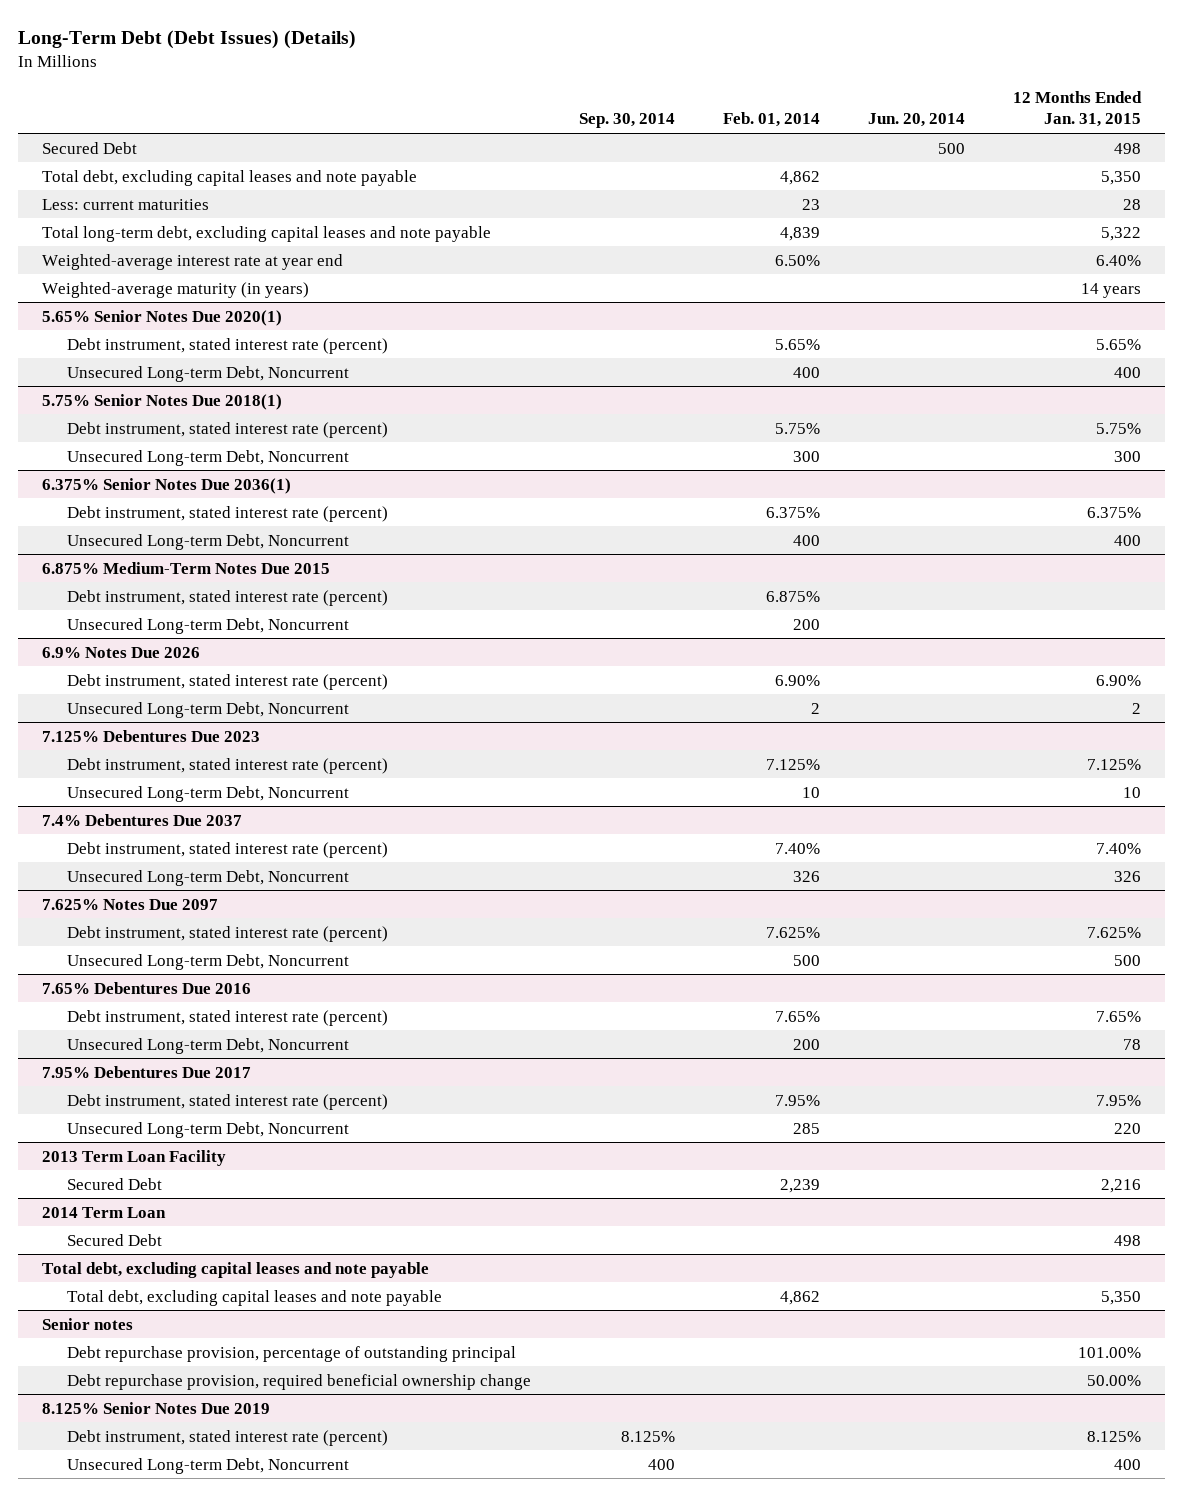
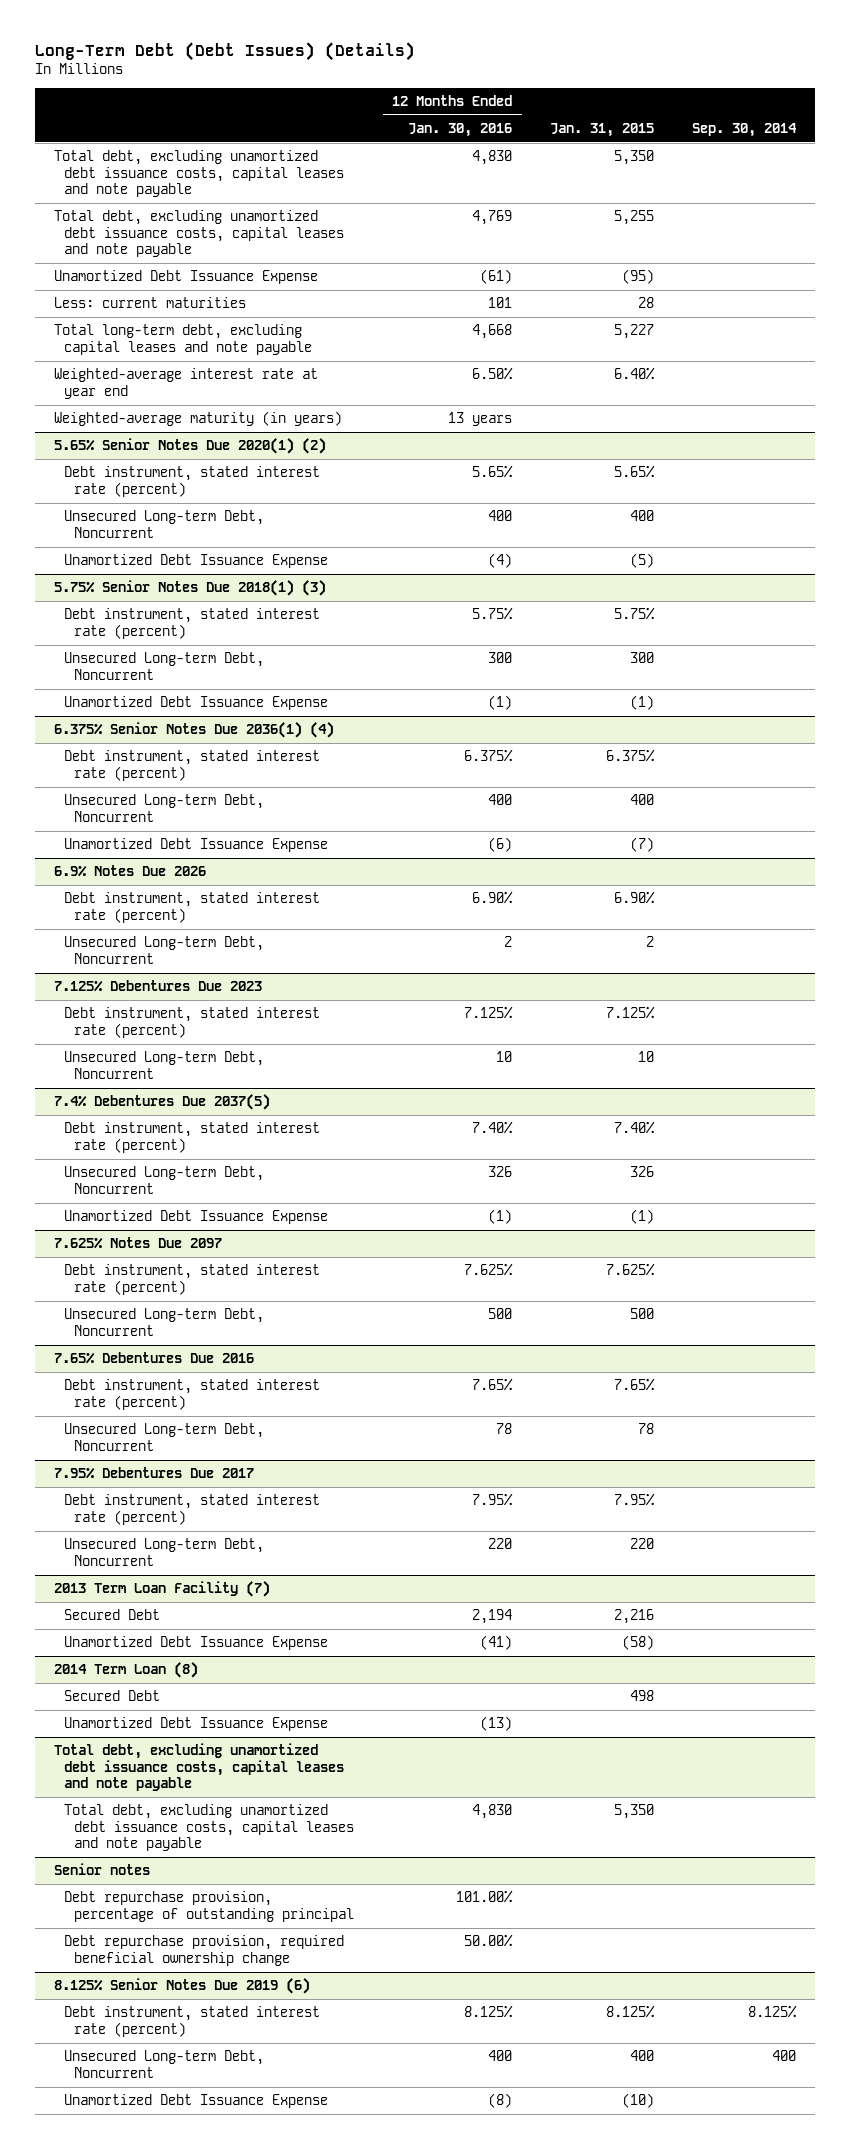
- | Sep. 30, 2014 | Feb. 01, 2014 | Jun. 20, 2014 | 12 Months Ended Jan. 31, 2015
+ | 12 Months Ended Jan. 30, 2016 | Jan. 31, 2015 | Sep. 30, 2014
- Secured Debt | | | 500 | 498
- Total debt, excluding capital leases and note payable | | 4,862 | | 5,350
+ Total debt, excluding unamortized debt issuance costs, capital leases and note payable | 4,830 | 5,350 |
+ Total debt, excluding unamortized debt issuance costs, capital leases and note payable | 4,769 | 5,255 |
+ Unamortized Debt Issuance Expense | (61) | (95) |
- 5.65% Senior Notes Due 2020(1)
+ 5.65% Senior Notes Due 2020(1) (2)
- 5.75% Senior Notes Due 2018(1)
+ Unamortized Debt Issuance Expense | (4) | (5) |
+ 5.75% Senior Notes Due 2018(1) (3)
- 6.375% Senior Notes Due 2036(1)
+ Unamortized Debt Issuance Expense | (1) | (1) |
+ 6.375% Senior Notes Due 2036(1) (4)
- 6.875% Medium-Term Notes Due 2015
- Debt instrument, stated interest rate (percent) | | 6.875% | |
- Unsecured Long-term Debt, Noncurrent | | 200 | |
+ Unamortized Debt Issuance Expense | (6) | (7) |
- 7.4% Debentures Due 2037
+ 7.4% Debentures Due 2037(5)
+ Unamortized Debt Issuance Expense | (1) | (1) |
- 2013 Term Loan Facility
+ 2013 Term Loan Facility (7)
- 2014 Term Loan
+ Unamortized Debt Issuance Expense | (41) | (58) |
+ 2014 Term Loan (8)
- Total debt, excluding capital leases and note payable
- Total debt, excluding capital leases and note payable | | 4,862 | | 5,350
+ Unamortized Debt Issuance Expense | (13) | |
+ Total debt, excluding unamortized debt issuance costs, capital leases and note payable
+ Total debt, excluding unamortized debt issuance costs, capital leases and note payable | 4,830 | 5,350 |
- 8.125% Senior Notes Due 2019
+ 8.125% Senior Notes Due 2019 (6)
+ Unamortized Debt Issuance Expense | (8) | (10) |

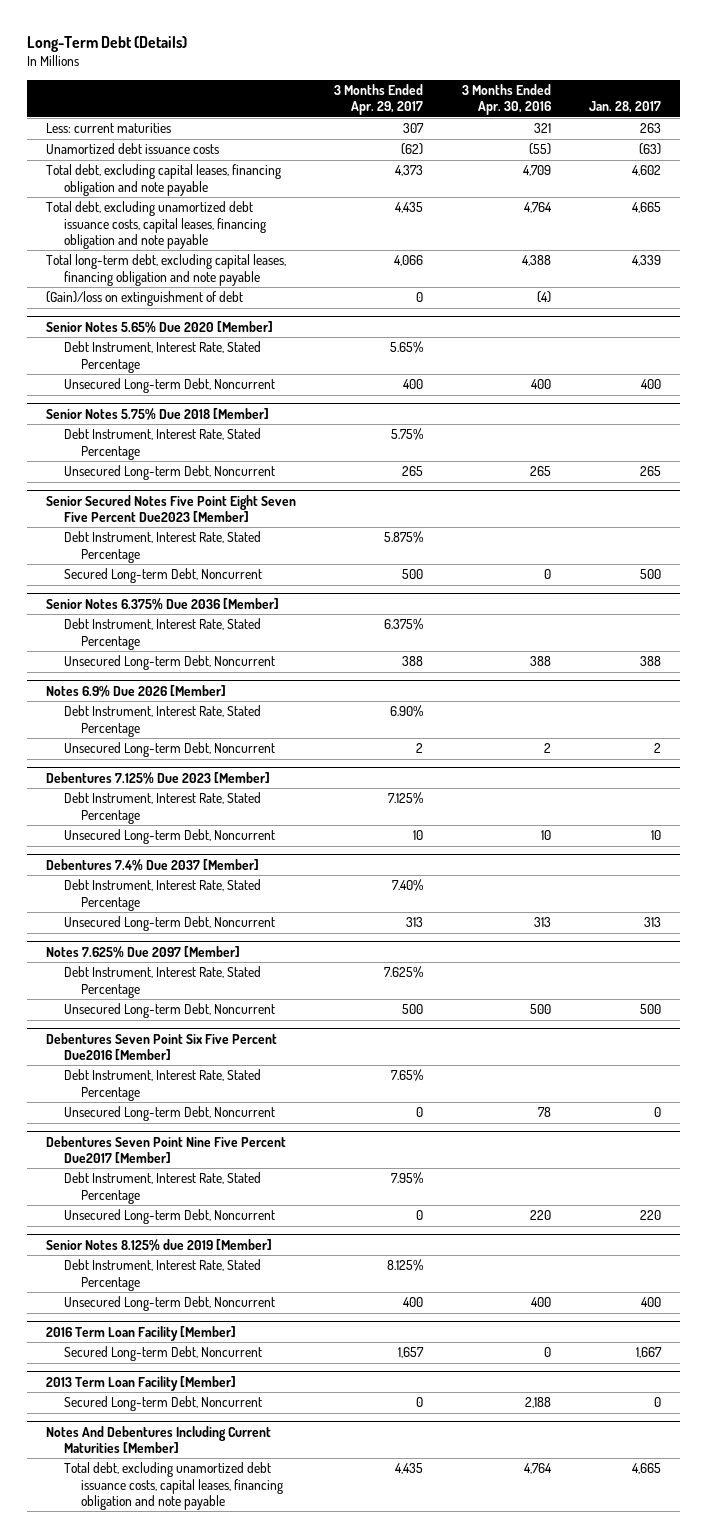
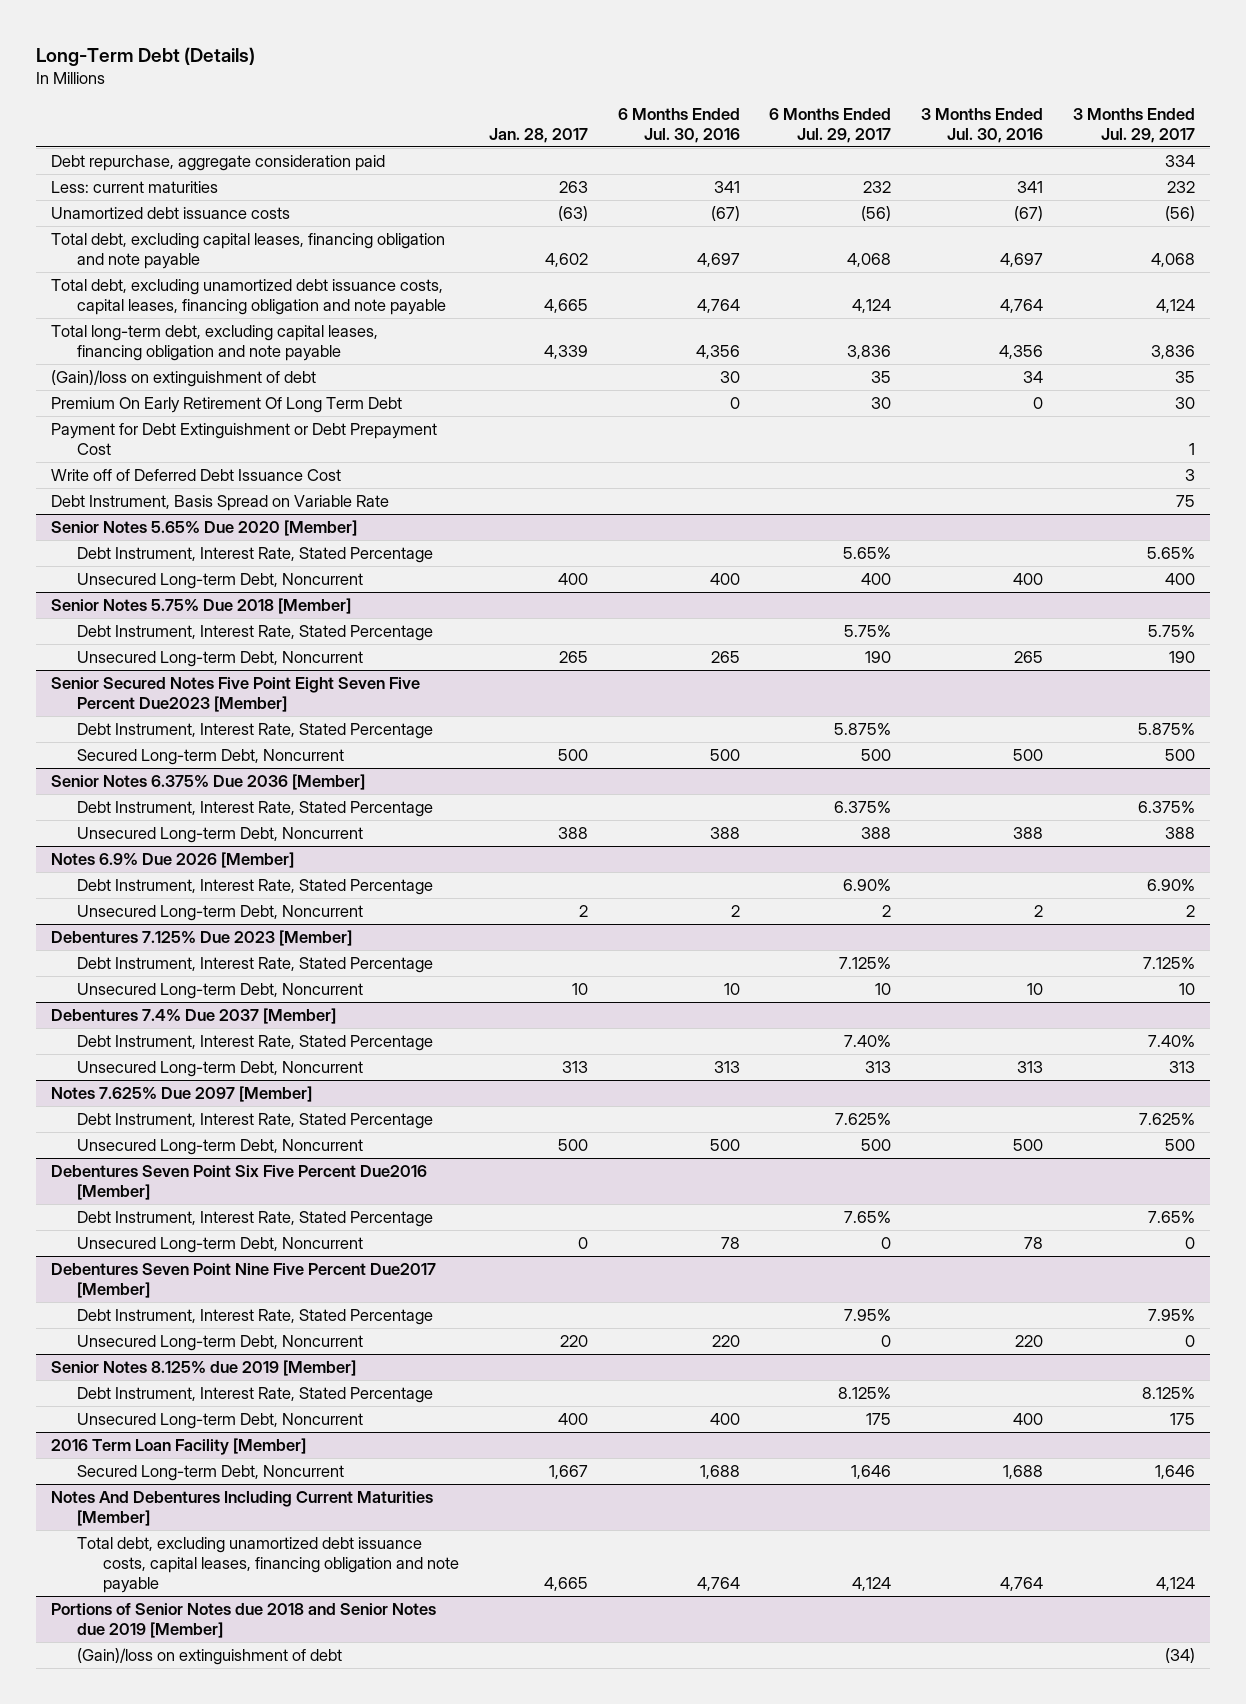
- | 3 Months Ended Apr. 29, 2017 | 3 Months Ended Apr. 30, 2016 | Jan. 28, 2017
+ | Jan. 28, 2017 | 6 Months Ended Jul. 30, 2016 | 6 Months Ended Jul. 29, 2017 | 3 Months Ended Jul. 30, 2016 | 3 Months Ended Jul. 29, 2017
+ Debt repurchase, aggregate consideration paid | | | | | 334
+ Premium On Early Retirement Of Long Term Debt | | 0 | 30 | 0 | 30
+ Payment for Debt Extinguishment or Debt Prepayment Cost | | | | | 1
+ Write off of Deferred Debt Issuance Cost | | | | | 3
+ Debt Instrument, Basis Spread on Variable Rate | | | | | 75
- 2013 Term Loan Facility [Member]
- Secured Long-term Debt, Noncurrent | 0 | 2,188 | 0
+ Portions of Senior Notes due 2018 and Senior Notes due 2019 [Member]
+ (Gain)/loss on extinguishment of debt | | | | | (34)

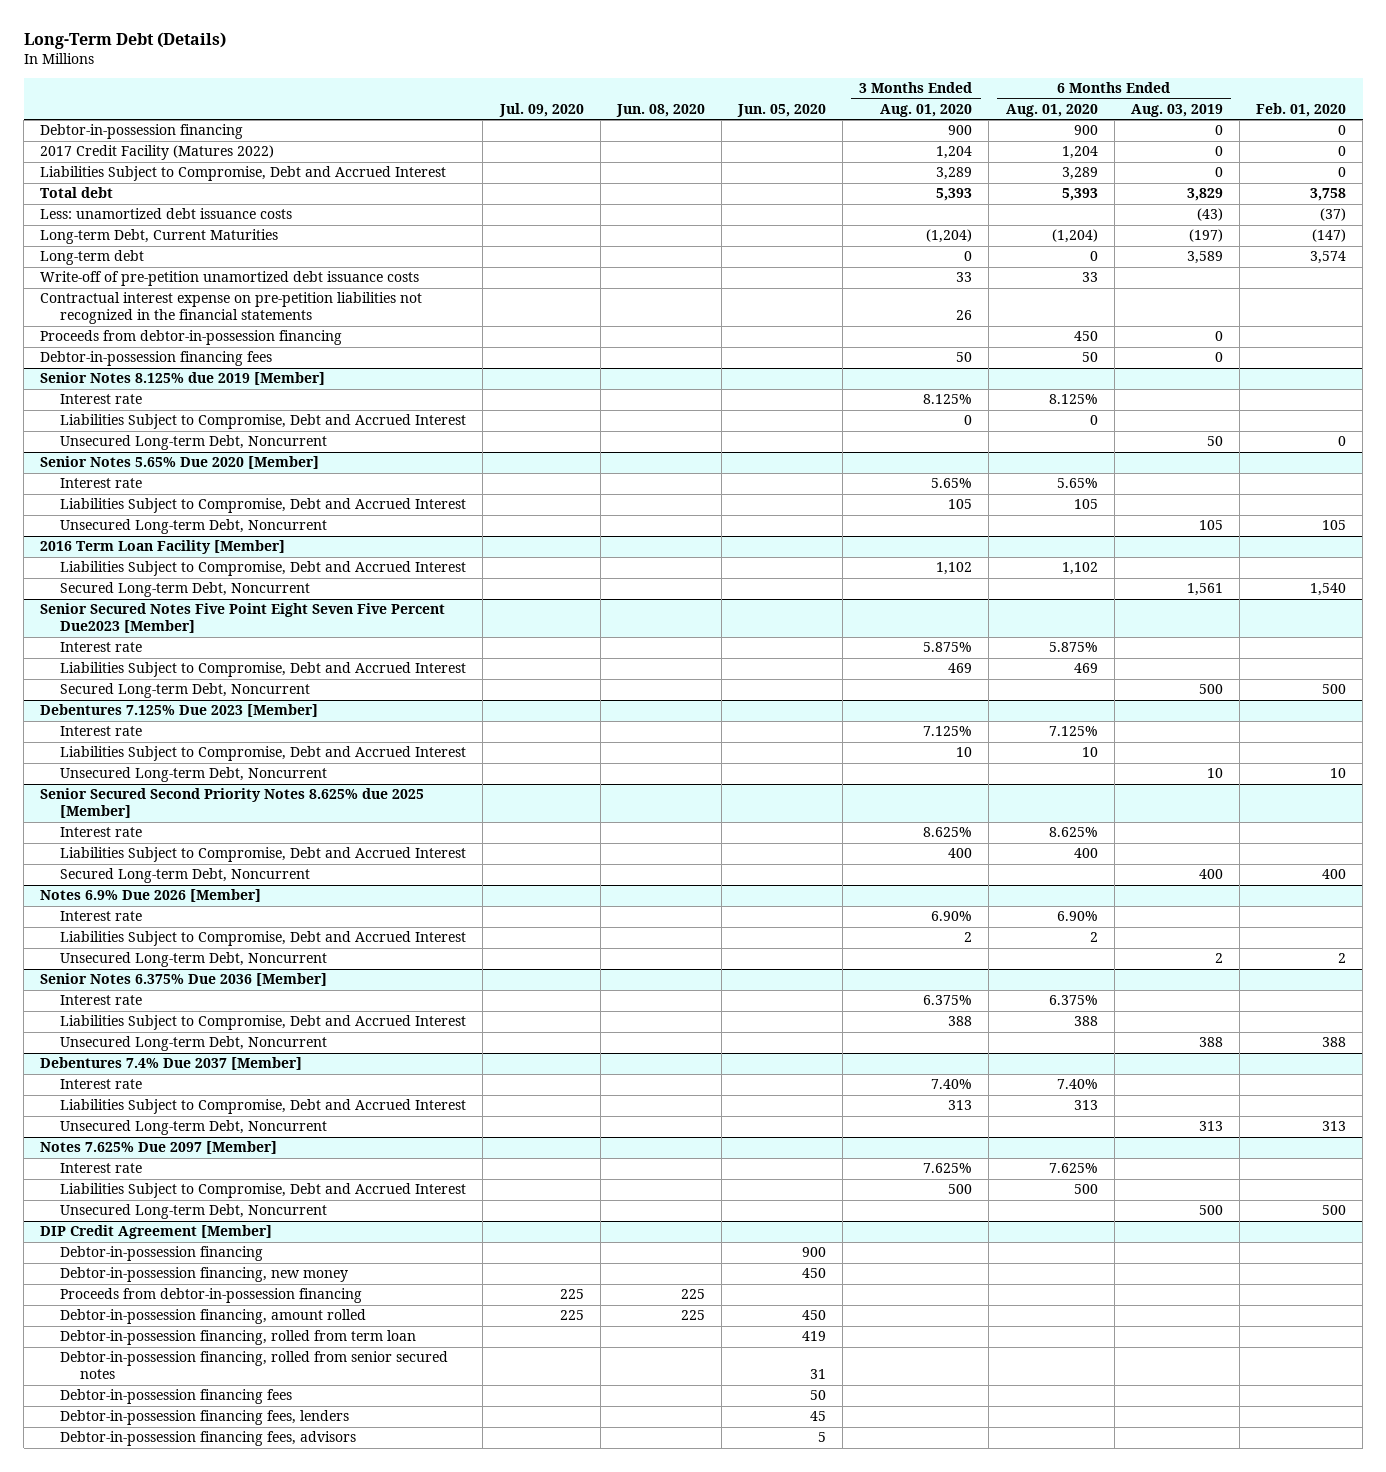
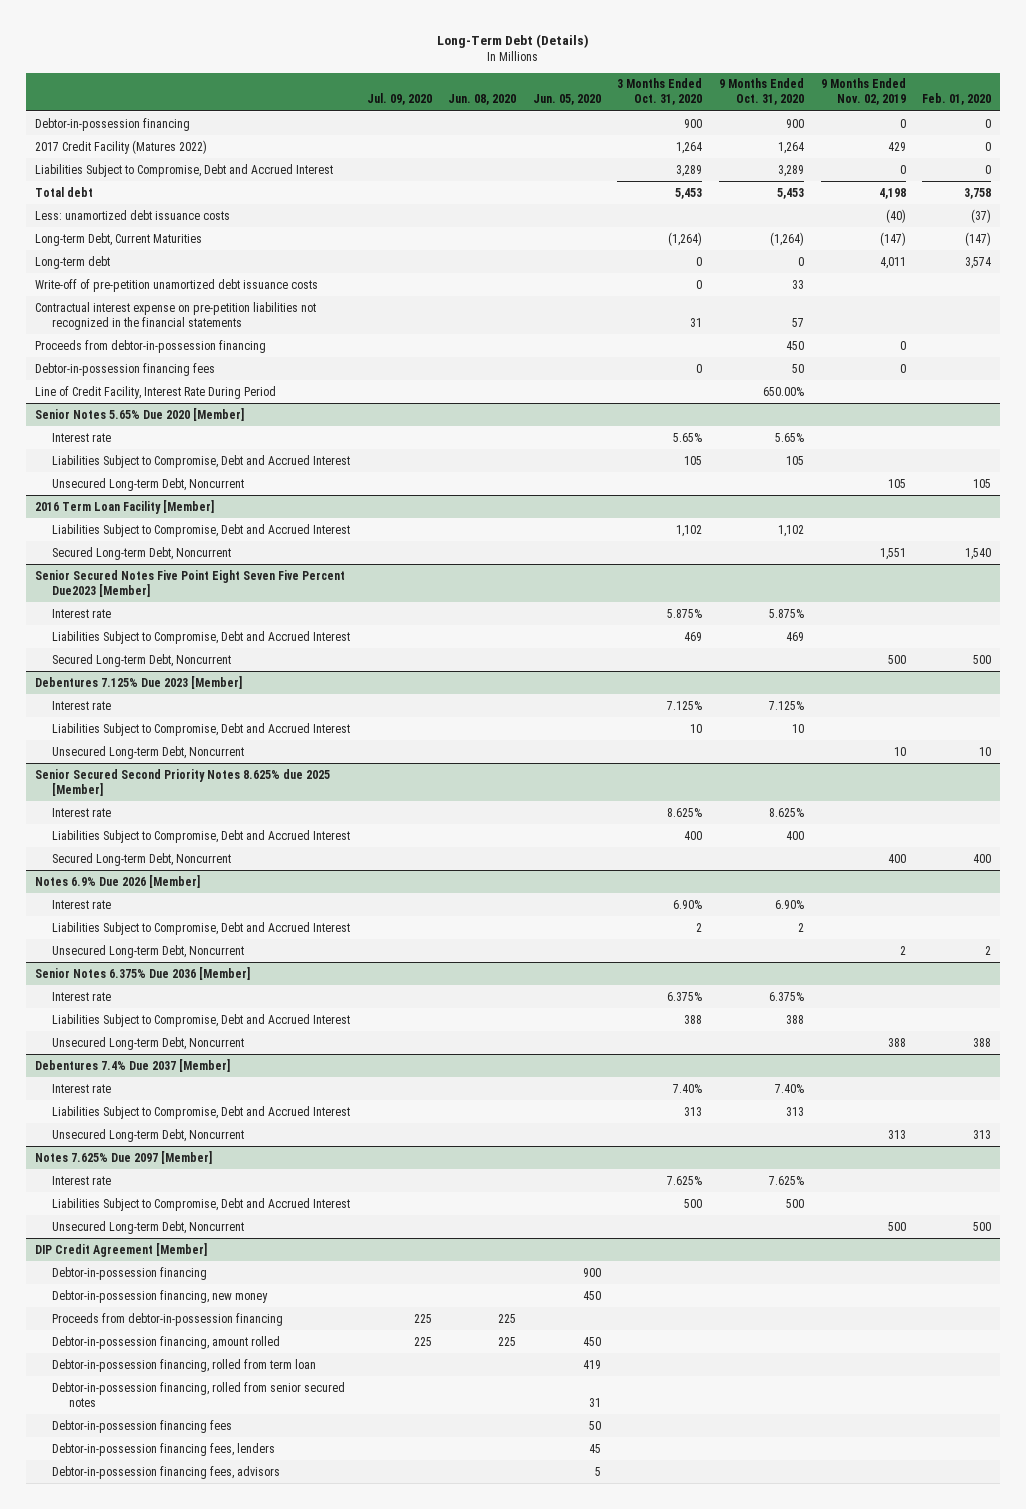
- | Jul. 09, 2020 | Jun. 08, 2020 | Jun. 05, 2020 | 3 Months Ended Aug. 01, 2020 | 6 Months Ended Aug. 01, 2020 | 6 Months Ended Aug. 03, 2019 | Feb. 01, 2020
+ | Jul. 09, 2020 | Jun. 08, 2020 | Jun. 05, 2020 | 3 Months Ended Oct. 31, 2020 | 9 Months Ended Oct. 31, 2020 | 9 Months Ended Nov. 02, 2019 | Feb. 01, 2020
- Senior Notes 8.125% due 2019 [Member]
- Interest rate | | | | 8.125% | 8.125% | |
- Liabilities Subject to Compromise, Debt and Accrued Interest | | | | 0 | 0 | |
- Unsecured Long-term Debt, Noncurrent | | | | | | 50 | 0
+ Line of Credit Facility, Interest Rate During Period | | | | | 650.00% | |

